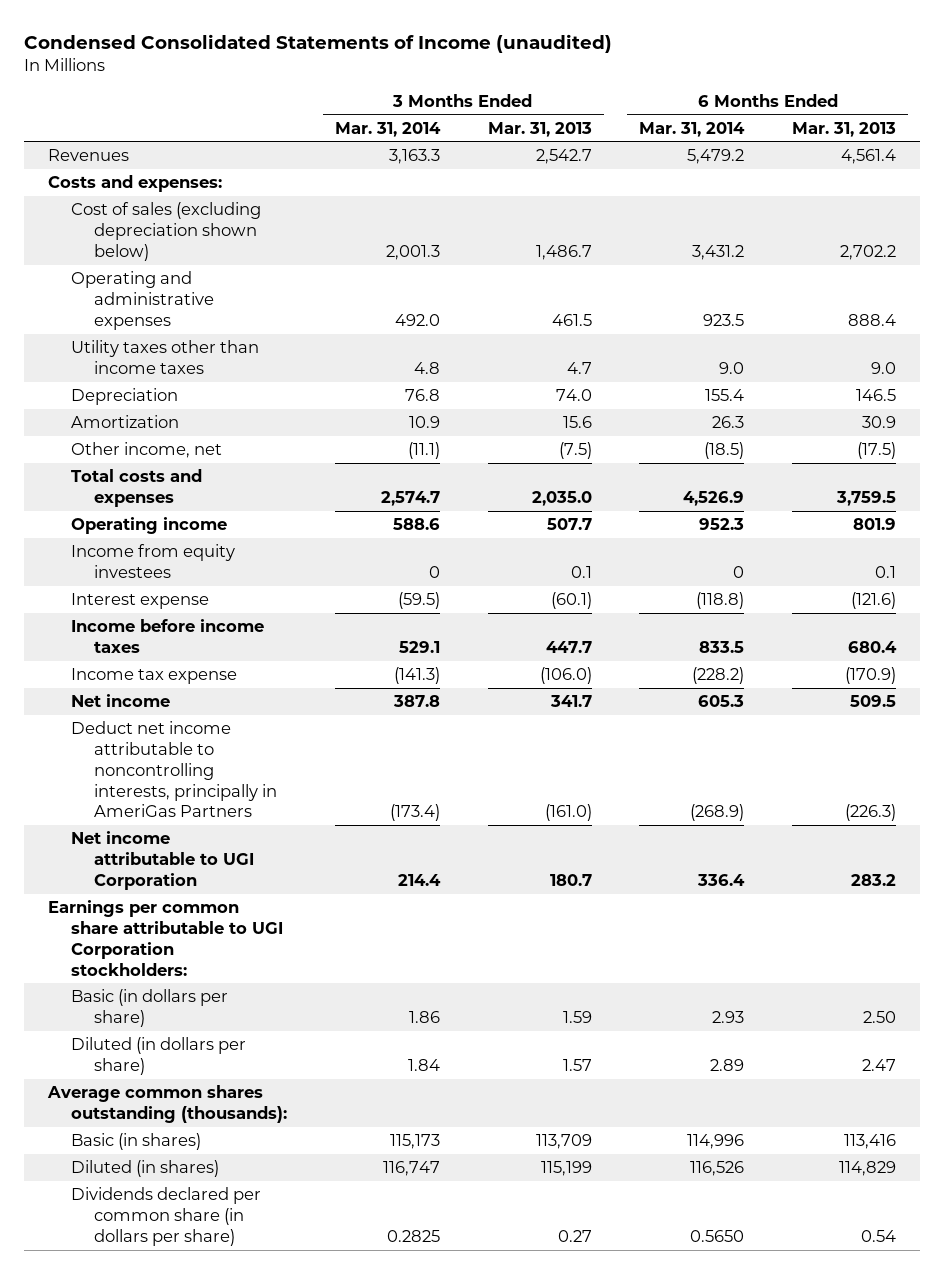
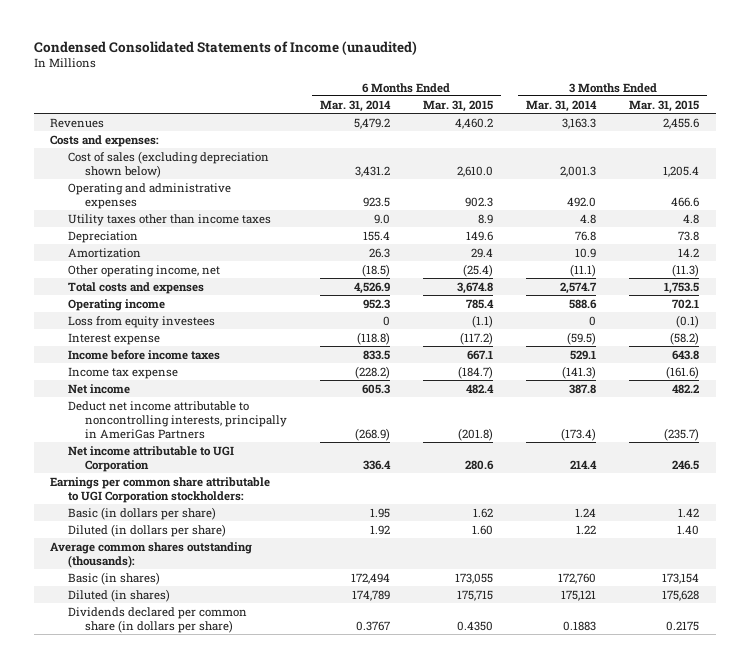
- | 3 Months Ended Mar. 31, 2014 | 3 Months Ended Mar. 31, 2013 | 6 Months Ended Mar. 31, 2014 | 6 Months Ended Mar. 31, 2013
+ | 6 Months Ended Mar. 31, 2014 | 6 Months Ended Mar. 31, 2015 | 3 Months Ended Mar. 31, 2014 | 3 Months Ended Mar. 31, 2015
- Other income, net | (11.1) | (7.5) | (18.5) | (17.5)
+ Other operating income, net | (18.5) | (25.4) | (11.1) | (11.3)
- Income from equity investees | 0 | 0.1 | 0 | 0.1
+ Loss from equity investees | 0 | (1.1) | 0 | (0.1)
- Basic (in dollars per share) | 1.86 | 1.59 | 2.93 | 2.50
- Diluted (in dollars per share) | 1.84 | 1.57 | 2.89 | 2.47
+ Basic (in dollars per share) | 1.95 | 1.62 | 1.24 | 1.42
+ Diluted (in dollars per share) | 1.92 | 1.60 | 1.22 | 1.40
- Basic (in shares) | 115,173 | 113,709 | 114,996 | 113,416
- Diluted (in shares) | 116,747 | 115,199 | 116,526 | 114,829
- Dividends declared per common share (in dollars per share) | 0.2825 | 0.27 | 0.5650 | 0.54
+ Basic (in shares) | 172,494 | 173,055 | 172,760 | 173,154
+ Diluted (in shares) | 174,789 | 175,715 | 175,121 | 175,628
+ Dividends declared per common share (in dollars per share) | 0.3767 | 0.4350 | 0.1883 | 0.2175

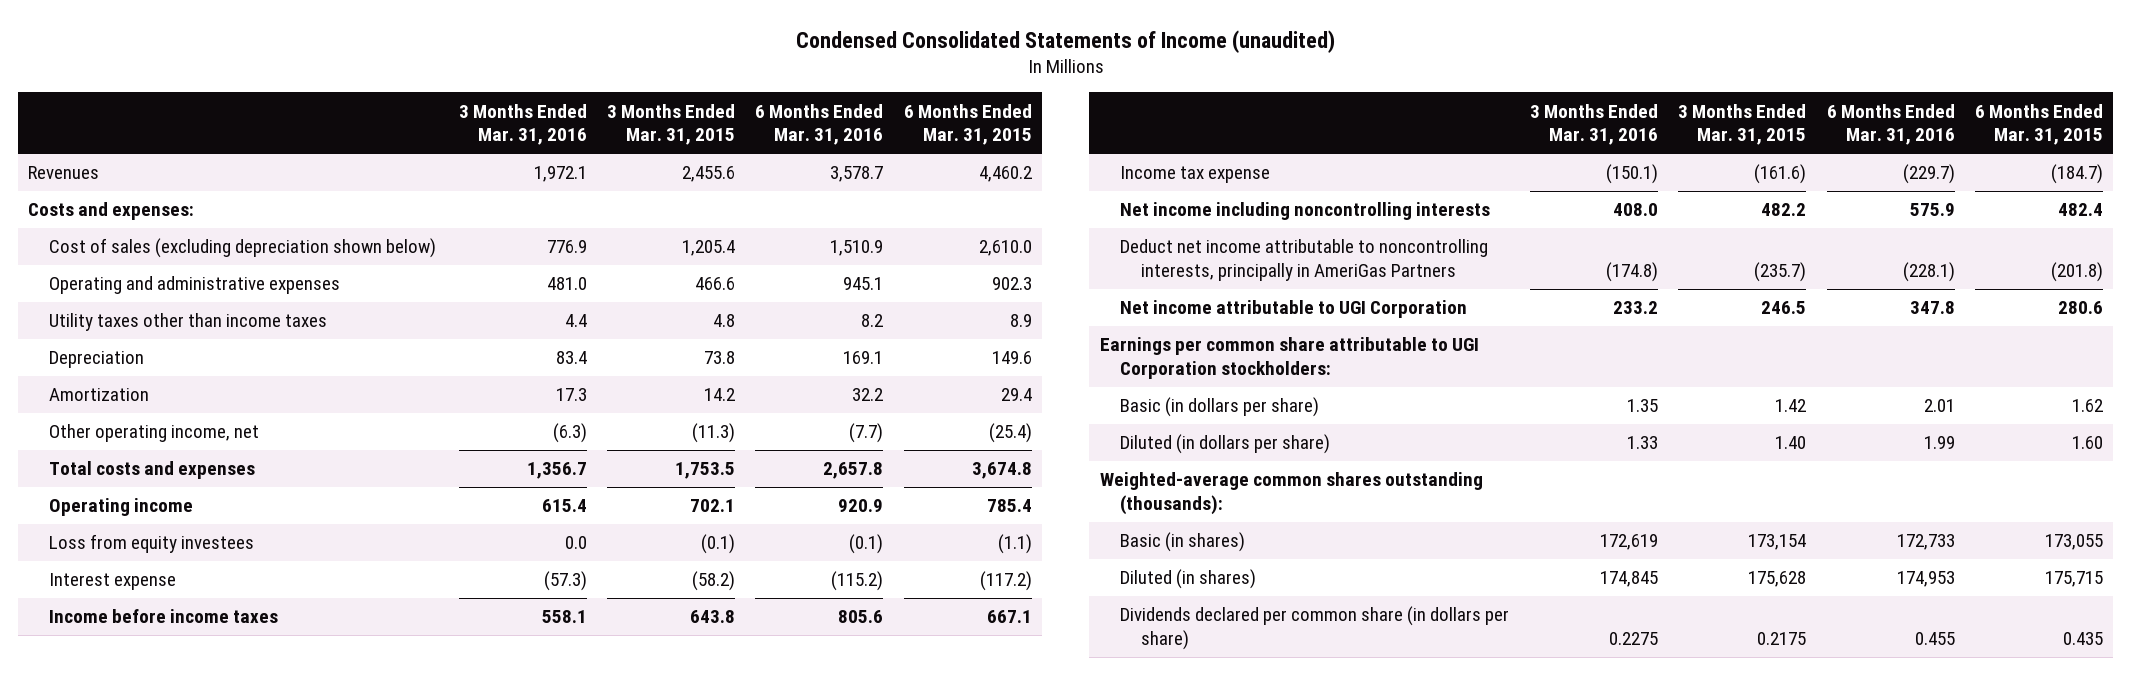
- | 6 Months Ended Mar. 31, 2014 | 6 Months Ended Mar. 31, 2015 | 3 Months Ended Mar. 31, 2014 | 3 Months Ended Mar. 31, 2015
+ | 3 Months Ended Mar. 31, 2016 | 3 Months Ended Mar. 31, 2015 | 6 Months Ended Mar. 31, 2016 | 6 Months Ended Mar. 31, 2015
- Net income | 605.3 | 482.4 | 387.8 | 482.2
+ Net income including noncontrolling interests | 408.0 | 482.2 | 575.9 | 482.4
- Average common shares outstanding (thousands):
+ Weighted-average common shares outstanding (thousands):
- Dividends declared per common share (in dollars per share) | 0.3767 | 0.4350 | 0.1883 | 0.2175
+ Dividends declared per common share (in dollars per share) | 0.2275 | 0.2175 | 0.455 | 0.435

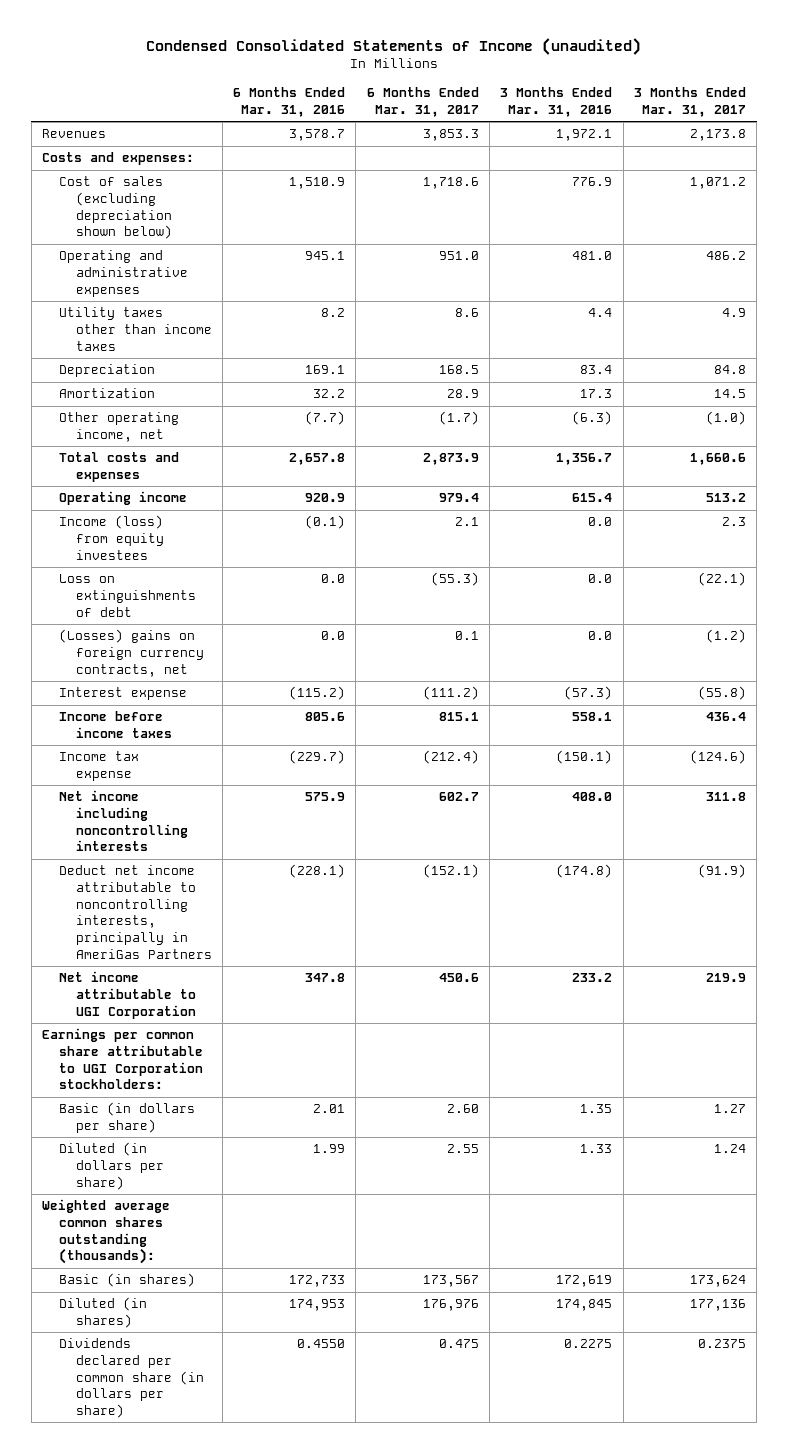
- | 3 Months Ended Mar. 31, 2016 | 3 Months Ended Mar. 31, 2015 | 6 Months Ended Mar. 31, 2016 | 6 Months Ended Mar. 31, 2015
+ | 6 Months Ended Mar. 31, 2016 | 6 Months Ended Mar. 31, 2017 | 3 Months Ended Mar. 31, 2016 | 3 Months Ended Mar. 31, 2017
- Loss from equity investees | 0.0 | (0.1) | (0.1) | (1.1)
+ Income (loss) from equity investees | (0.1) | 2.1 | 0.0 | 2.3
+ Loss on extinguishments of debt | 0.0 | (55.3) | 0.0 | (22.1)
+ (Losses) gains on foreign currency contracts, net | 0.0 | 0.1 | 0.0 | (1.2)
- Weighted-average common shares outstanding (thousands):
+ Weighted average common shares outstanding (thousands):
- Dividends declared per common share (in dollars per share) | 0.2275 | 0.2175 | 0.455 | 0.435
+ Dividends declared per common share (in dollars per share) | 0.4550 | 0.475 | 0.2275 | 0.2375

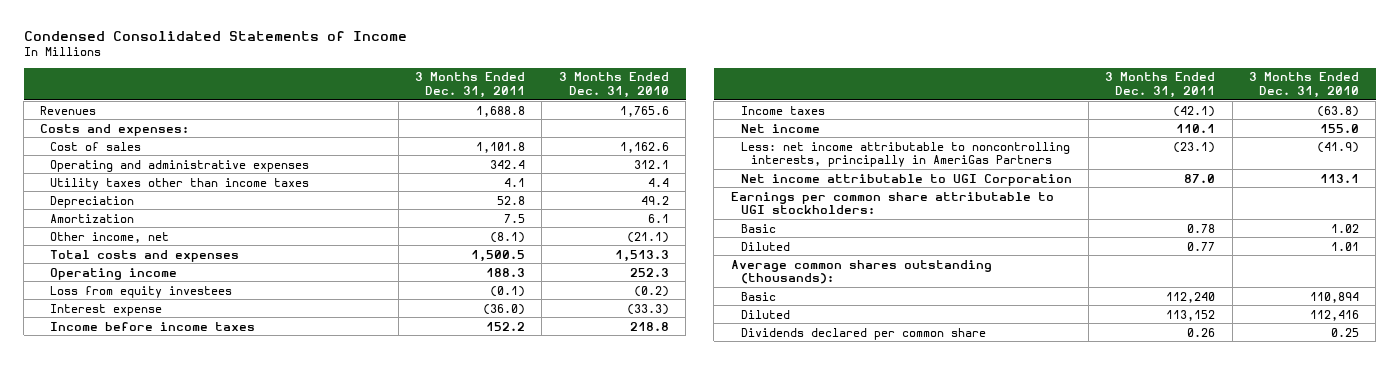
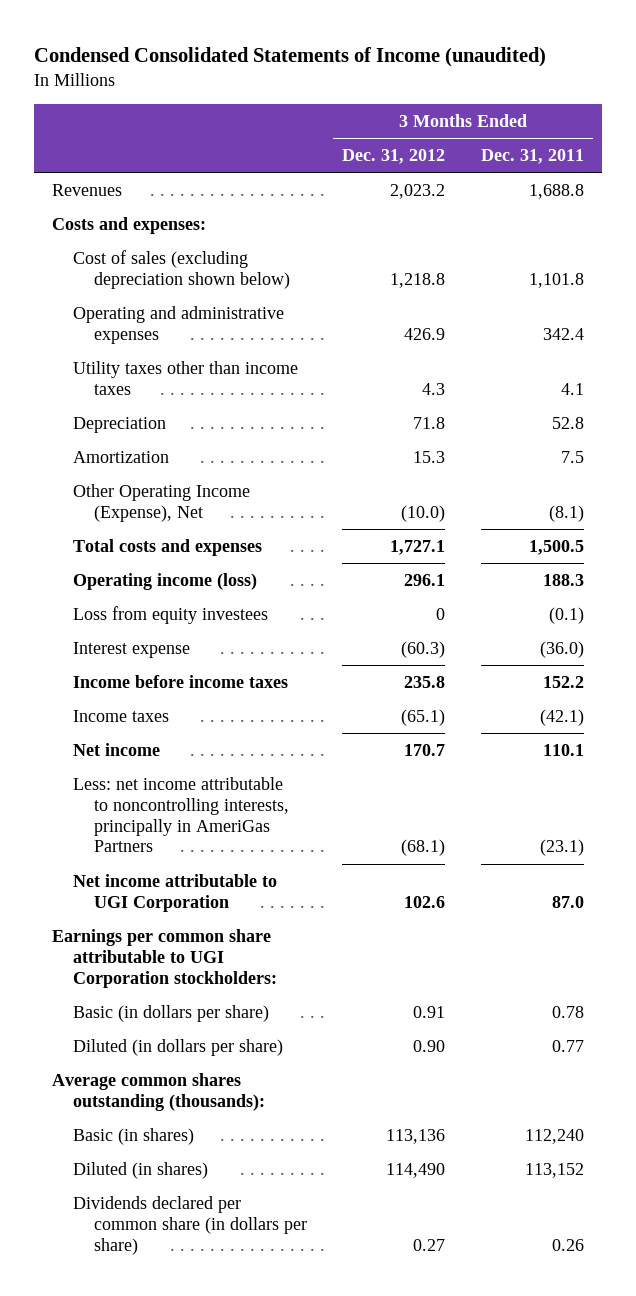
- Condensed Consolidated Statements of Income
+ Condensed Consolidated Statements of Income (unaudited)
- | 3 Months Ended Dec. 31, 2011 | 3 Months Ended Dec. 31, 2010
+ | 3 Months Ended Dec. 31, 2012 | 3 Months Ended Dec. 31, 2011
- Cost of sales | 1,101.8 | 1,162.6
+ Cost of sales (excluding depreciation shown below) | 1,218.8 | 1,101.8
- Other income, net | (8.1) | (21.1)
+ Other Operating Income (Expense), Net | (10.0) | (8.1)
- Operating income | 188.3 | 252.3
+ Operating income (loss) | 296.1 | 188.3
- Earnings per common share attributable to UGI stockholders:
- Basic | 0.78 | 1.02
- Diluted | 0.77 | 1.01
+ Earnings per common share attributable to UGI Corporation stockholders:
+ Basic (in dollars per share) | 0.91 | 0.78
+ Diluted (in dollars per share) | 0.90 | 0.77
- Basic | 112,240 | 110,894
- Diluted | 113,152 | 112,416
- Dividends declared per common share | 0.26 | 0.25
+ Basic (in shares) | 113,136 | 112,240
+ Diluted (in shares) | 114,490 | 113,152
+ Dividends declared per common share (in dollars per share) | 0.27 | 0.26

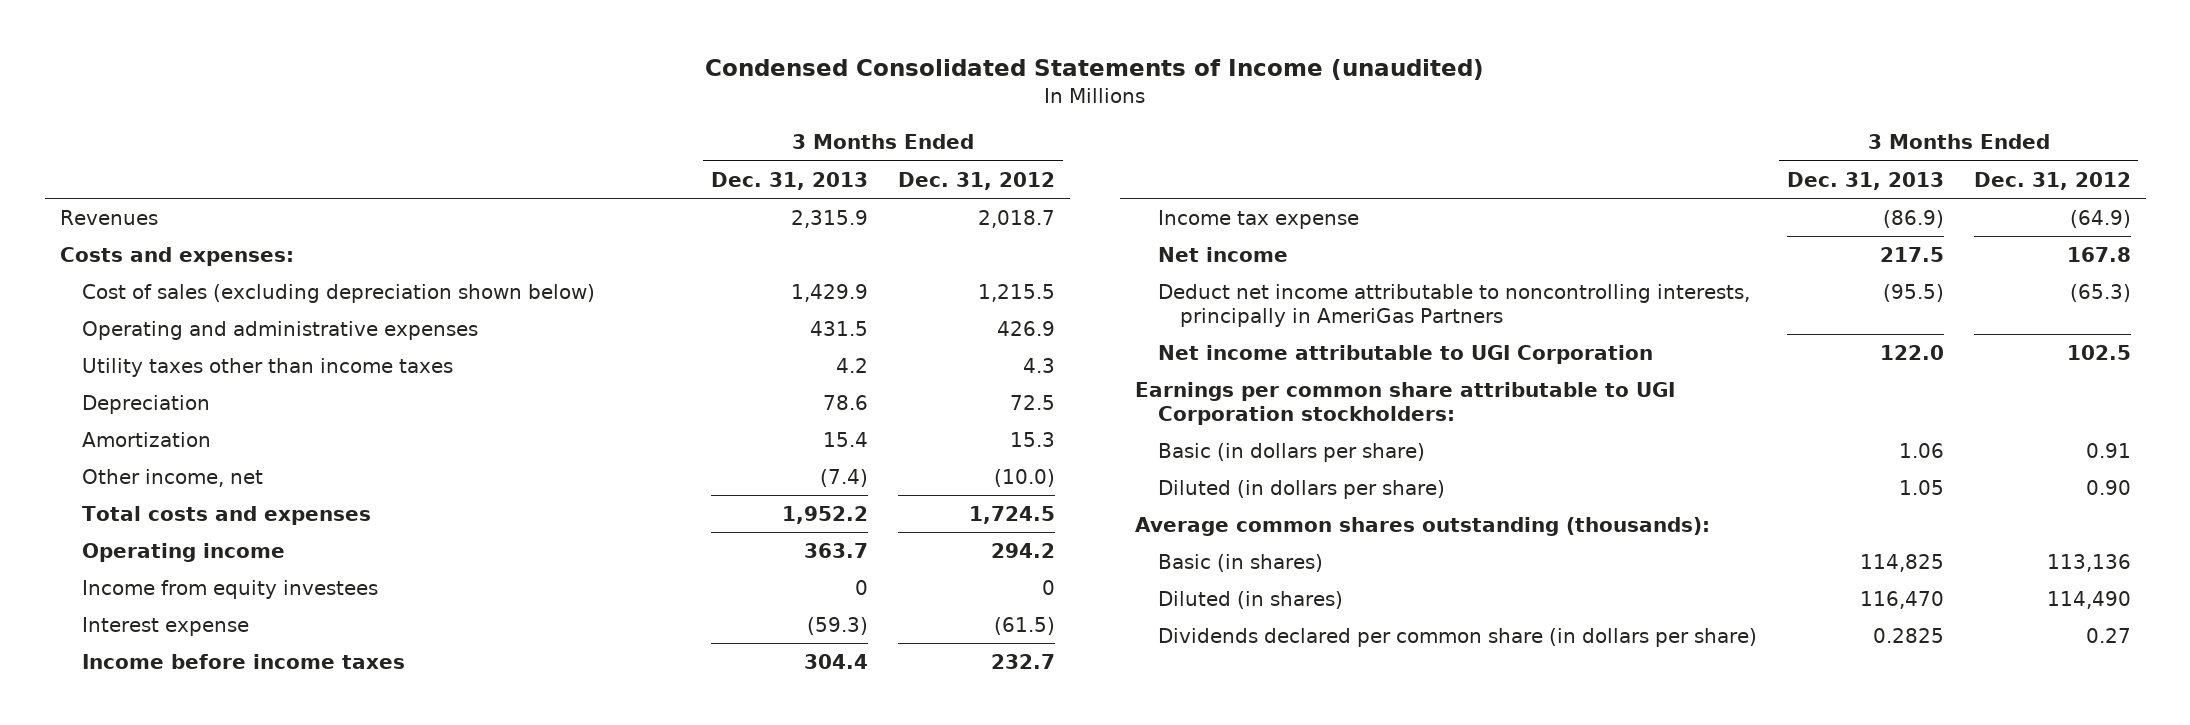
- | 3 Months Ended Dec. 31, 2012 | 3 Months Ended Dec. 31, 2011
+ | 3 Months Ended Dec. 31, 2013 | 3 Months Ended Dec. 31, 2012
- Revenues | 2,023.2 | 1,688.8
+ Revenues | 2,315.9 | 2,018.7
- Cost of sales (excluding depreciation shown below) | 1,218.8 | 1,101.8
+ Cost of sales (excluding depreciation shown below) | 1,429.9 | 1,215.5
- Depreciation | 71.8 | 52.8
+ Depreciation | 78.6 | 72.5
- Other Operating Income (Expense), Net | (10.0) | (8.1)
- Total costs and expenses | 1,727.1 | 1,500.5
- Operating income (loss) | 296.1 | 188.3
- Loss from equity investees | 0 | (0.1)
- Interest expense | (60.3) | (36.0)
- Income before income taxes | 235.8 | 152.2
- Income taxes | (65.1) | (42.1)
- Net income | 170.7 | 110.1
- Less: net income attributable to noncontrolling interests, principally in AmeriGas Partners | (68.1) | (23.1)
- Net income attributable to UGI Corporation | 102.6 | 87.0
+ Other income, net | (7.4) | (10.0)
+ Total costs and expenses | 1,952.2 | 1,724.5
+ Operating income | 363.7 | 294.2
+ Income from equity investees | 0 | 0
+ Interest expense | (59.3) | (61.5)
+ Income before income taxes | 304.4 | 232.7
+ Income tax expense | (86.9) | (64.9)
+ Net income | 217.5 | 167.8
+ Deduct net income attributable to noncontrolling interests, principally in AmeriGas Partners | (95.5) | (65.3)
+ Net income attributable to UGI Corporation | 122.0 | 102.5

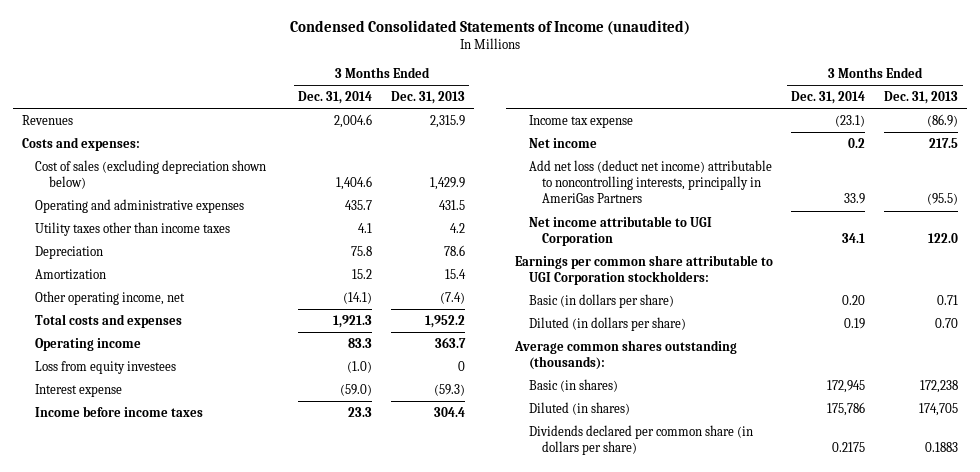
- | 3 Months Ended Dec. 31, 2013 | 3 Months Ended Dec. 31, 2012
+ | 3 Months Ended Dec. 31, 2014 | 3 Months Ended Dec. 31, 2013
- Other income, net | (7.4) | (10.0)
+ Other operating income, net | (14.1) | (7.4)
- Income from equity investees | 0 | 0
+ Loss from equity investees | (1.0) | 0
- Deduct net income attributable to noncontrolling interests, principally in AmeriGas Partners | (95.5) | (65.3)
+ Add net loss (deduct net income) attributable to noncontrolling interests, principally in AmeriGas Partners | 33.9 | (95.5)
- Basic (in dollars per share) | 1.06 | 0.91
- Diluted (in dollars per share) | 1.05 | 0.90
+ Basic (in dollars per share) | 0.20 | 0.71
+ Diluted (in dollars per share) | 0.19 | 0.70
- Basic (in shares) | 114,825 | 113,136
- Diluted (in shares) | 116,470 | 114,490
- Dividends declared per common share (in dollars per share) | 0.2825 | 0.27
+ Basic (in shares) | 172,945 | 172,238
+ Diluted (in shares) | 175,786 | 174,705
+ Dividends declared per common share (in dollars per share) | 0.2175 | 0.1883

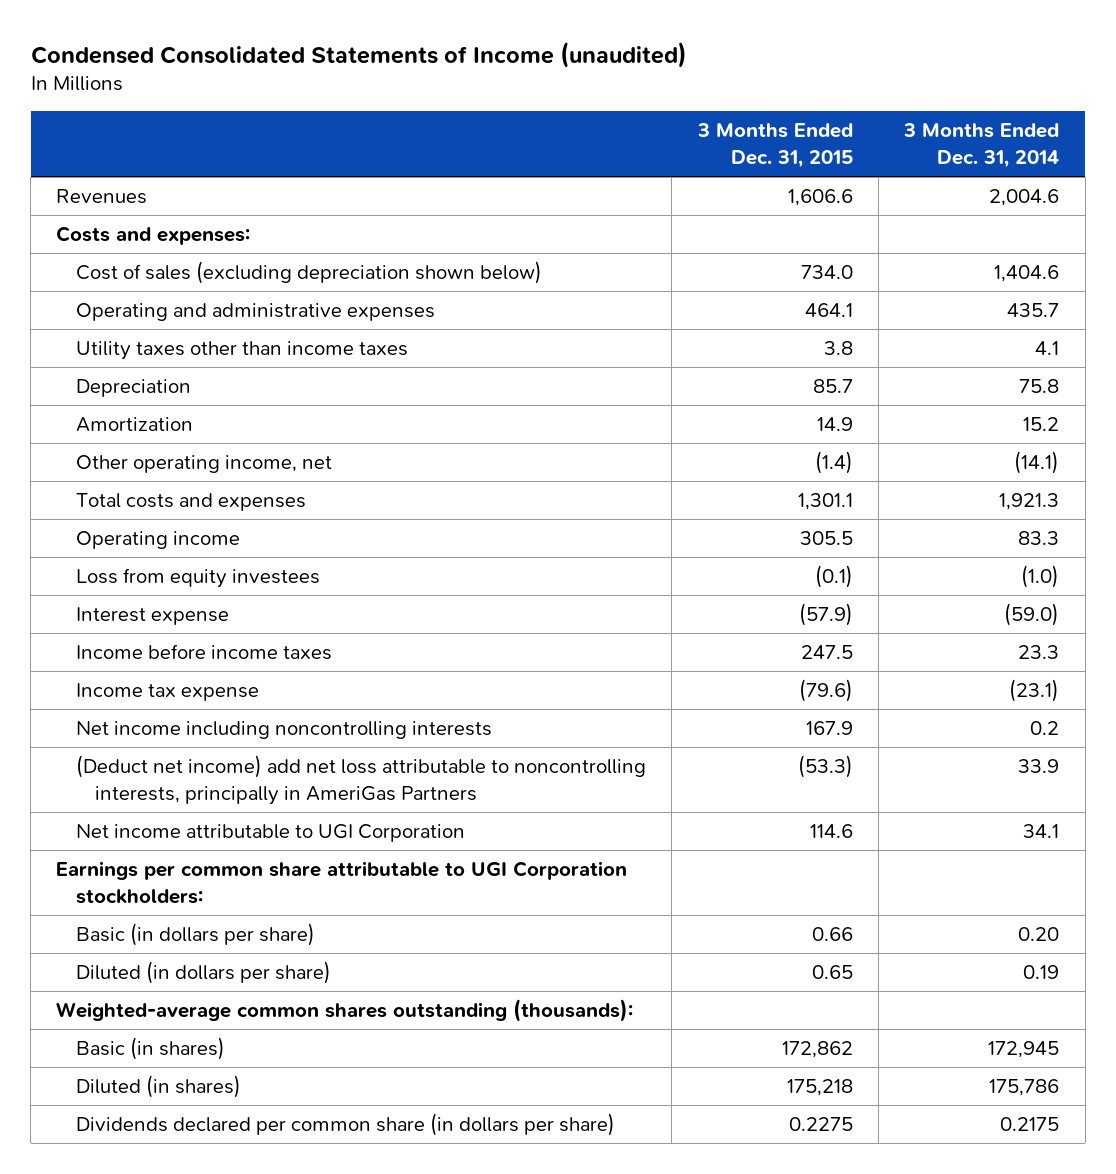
- | 3 Months Ended Dec. 31, 2014 | 3 Months Ended Dec. 31, 2013
+ | 3 Months Ended Dec. 31, 2015 | 3 Months Ended Dec. 31, 2014
- Net income | 0.2 | 217.5
- Add net loss (deduct net income) attributable to noncontrolling interests, principally in AmeriGas Partners | 33.9 | (95.5)
+ Net income including noncontrolling interests | 167.9 | 0.2
+ (Deduct net income) add net loss attributable to noncontrolling interests, principally in AmeriGas Partners | (53.3) | 33.9
- Average common shares outstanding (thousands):
+ Weighted-average common shares outstanding (thousands):

